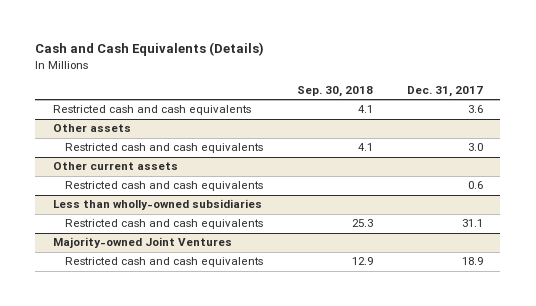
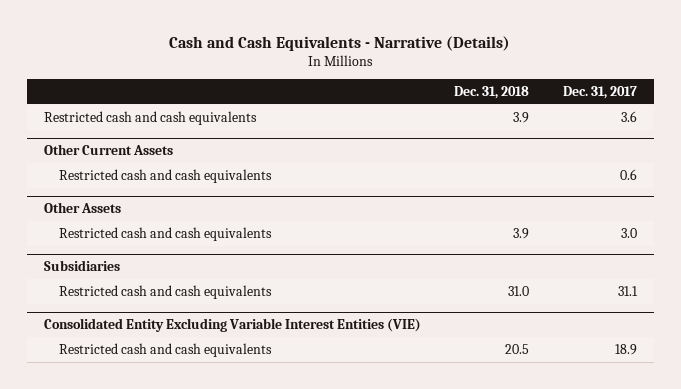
- Cash and Cash Equivalents (Details)
+ Cash and Cash Equivalents - Narrative (Details)
- | Sep. 30, 2018 | Dec. 31, 2017
+ | Dec. 31, 2018 | Dec. 31, 2017
- Other assets
- Restricted cash and cash equivalents | 4.1 | 3.0
- Other current assets
+ Other Current Assets
- Less than wholly-owned subsidiaries
+ Other Assets
+ Restricted cash and cash equivalents | 3.9 | 3.0
+ Subsidiaries
- Majority-owned Joint Ventures
+ Consolidated Entity Excluding Variable Interest Entities (VIE)

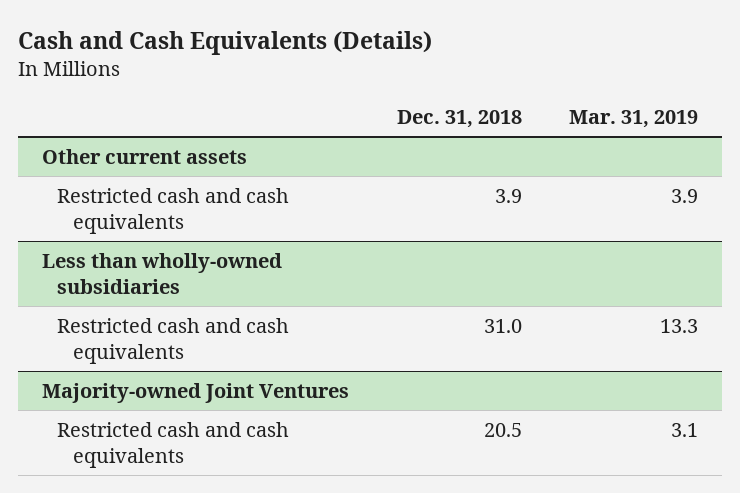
- Cash and Cash Equivalents - Narrative (Details)
+ Cash and Cash Equivalents (Details)
- | Dec. 31, 2018 | Dec. 31, 2017
+ | Dec. 31, 2018 | Mar. 31, 2019
- Restricted cash and cash equivalents | 3.9 | 3.6
- Other Current Assets
- Restricted cash and cash equivalents | | 0.6
- Other Assets
+ Other current assets
- Subsidiaries
+ Less than wholly-owned subsidiaries
- Consolidated Entity Excluding Variable Interest Entities (VIE)
+ Majority-owned Joint Ventures

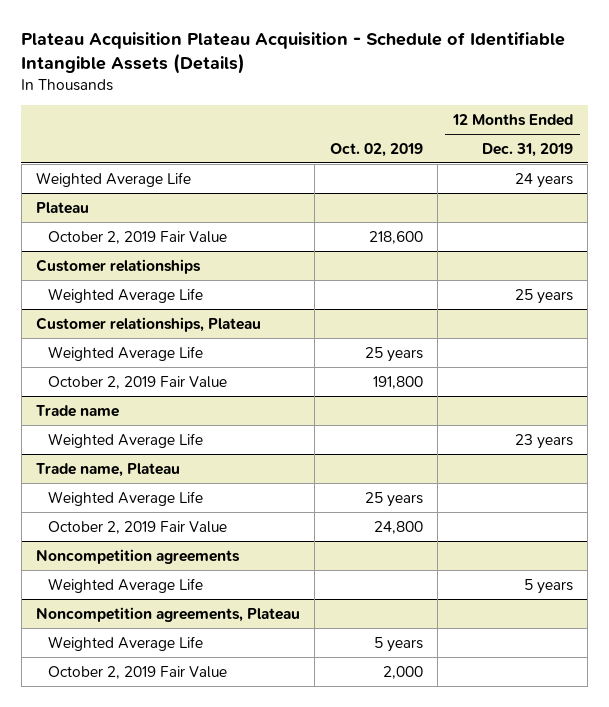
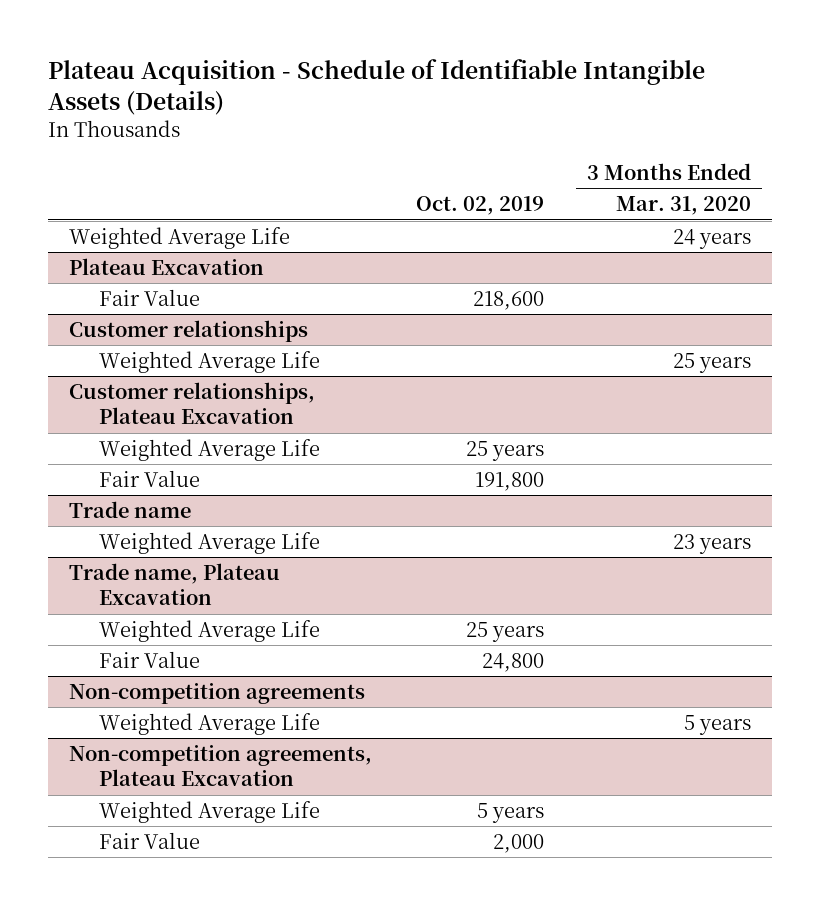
- Plateau Acquisition Plateau Acquisition - Schedule of Identifiable Intangible Assets (Details)
+ Plateau Acquisition - Schedule of Identifiable Intangible Assets (Details)
- | Oct. 02, 2019 | 12 Months Ended Dec. 31, 2019
+ | Oct. 02, 2019 | 3 Months Ended Mar. 31, 2020
- Plateau
- October 2, 2019 Fair Value | 218,600 |
+ Plateau Excavation
+ Fair Value | 218,600 |
- Customer relationships, Plateau
+ Customer relationships, Plateau Excavation
- October 2, 2019 Fair Value | 191,800 |
+ Fair Value | 191,800 |
- Trade name, Plateau
+ Trade name, Plateau Excavation
- October 2, 2019 Fair Value | 24,800 |
- Noncompetition agreements
+ Fair Value | 24,800 |
+ Non-competition agreements
- Noncompetition agreements, Plateau
+ Non-competition agreements, Plateau Excavation
- October 2, 2019 Fair Value | 2,000 |
+ Fair Value | 2,000 |

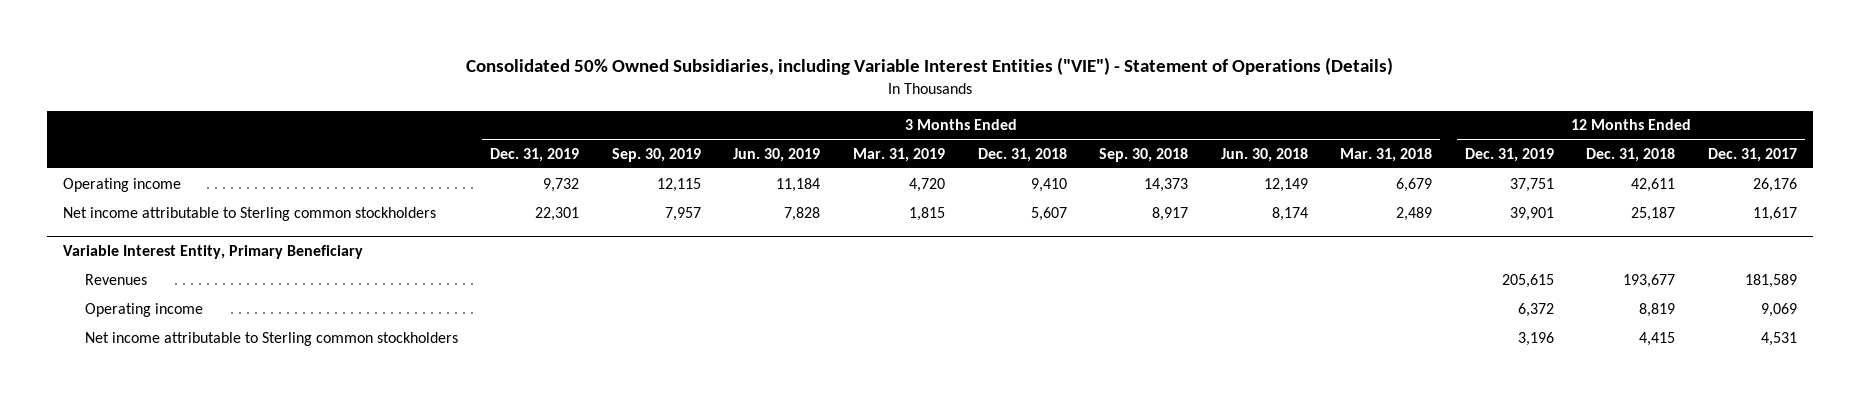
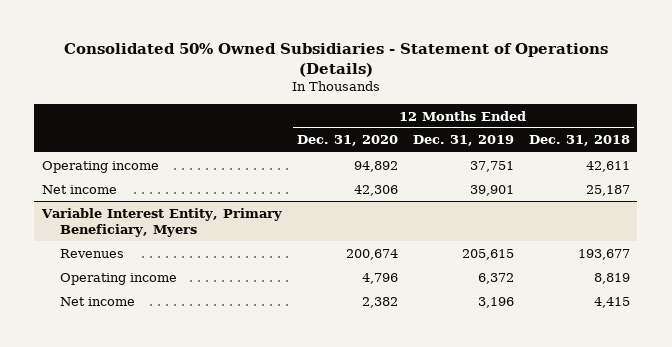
- Consolidated 50% Owned Subsidiaries, including Variable Interest Entities ("VIE") - Statement of Operations (Details)
+ Consolidated 50% Owned Subsidiaries - Statement of Operations (Details)
- | 3 Months Ended Dec. 31, 2019 | 3 Months Ended Sep. 30, 2019 | 3 Months Ended Jun. 30, 2019 | 3 Months Ended Mar. 31, 2019 | 3 Months Ended Dec. 31, 2018 | 3 Months Ended Sep. 30, 2018 | 3 Months Ended Jun. 30, 2018 | 3 Months Ended Mar. 31, 2018 | 12 Months Ended Dec. 31, 2019 | 12 Months Ended Dec. 31, 2018 | 12 Months Ended Dec. 31, 2017
+ | 12 Months Ended Dec. 31, 2020 | 12 Months Ended Dec. 31, 2019 | 12 Months Ended Dec. 31, 2018
- Net income attributable to Sterling common stockholders | 22,301 | 7,957 | 7,828 | 1,815 | 5,607 | 8,917 | 8,174 | 2,489 | 39,901 | 25,187 | 11,617
- Variable Interest Entity, Primary Beneficiary
+ Net income | 42,306 | 39,901 | 25,187
+ Variable Interest Entity, Primary Beneficiary, Myers
- Net income attributable to Sterling common stockholders | | | | | | | | | 3,196 | 4,415 | 4,531
+ Net income | 2,382 | 3,196 | 4,415

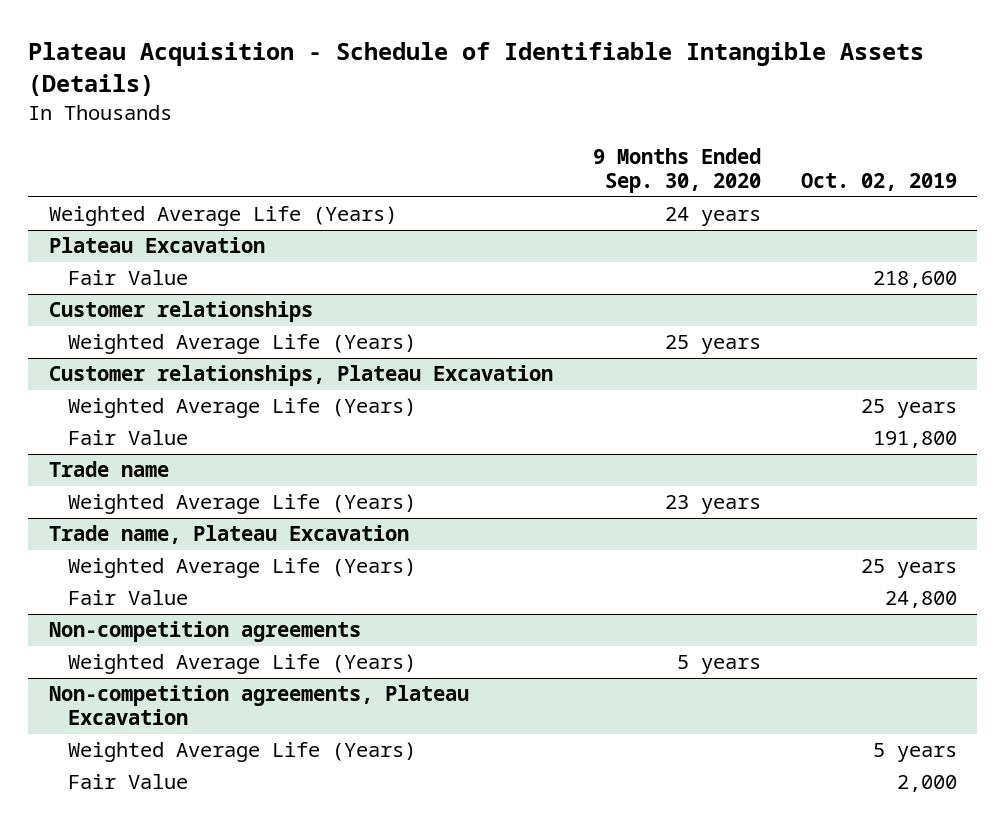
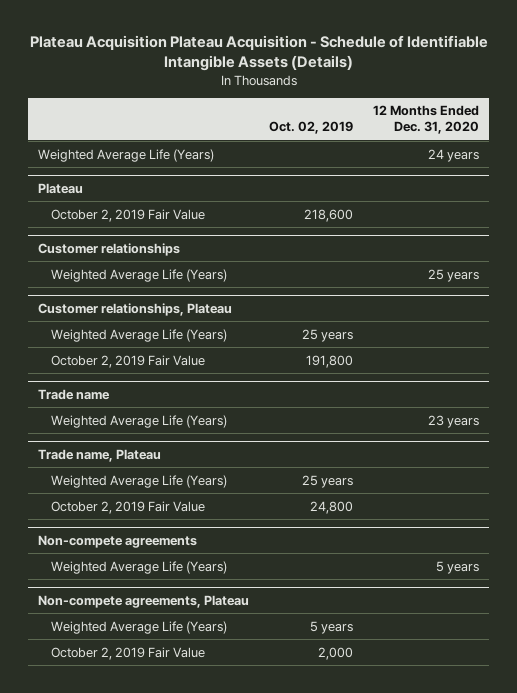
- Plateau Acquisition - Schedule of Identifiable Intangible Assets (Details)
+ Plateau Acquisition Plateau Acquisition - Schedule of Identifiable Intangible Assets (Details)
- | 9 Months Ended Sep. 30, 2020 | Oct. 02, 2019
+ | Oct. 02, 2019 | 12 Months Ended Dec. 31, 2020
- Plateau Excavation
- Fair Value | | 218,600
+ Plateau
+ October 2, 2019 Fair Value | 218,600 |
- Customer relationships, Plateau Excavation
+ Customer relationships, Plateau
- Fair Value | | 191,800
+ October 2, 2019 Fair Value | 191,800 |
- Trade name, Plateau Excavation
+ Trade name, Plateau
- Fair Value | | 24,800
- Non-competition agreements
+ October 2, 2019 Fair Value | 24,800 |
+ Non-compete agreements
- Non-competition agreements, Plateau Excavation
+ Non-compete agreements, Plateau
- Fair Value | | 2,000
+ October 2, 2019 Fair Value | 2,000 |

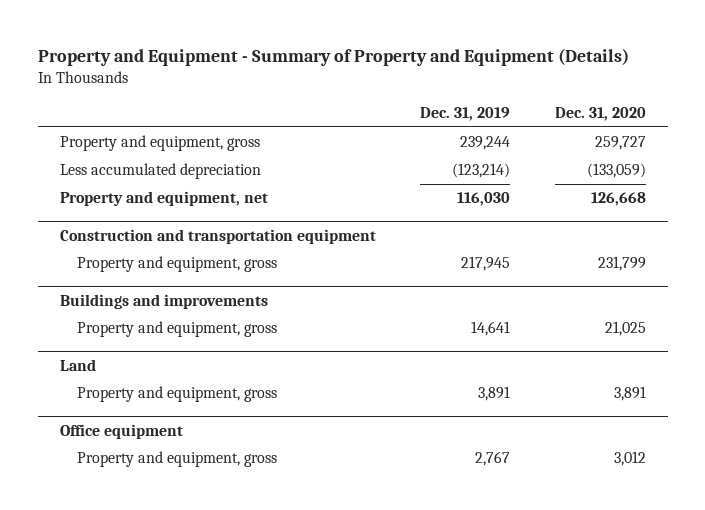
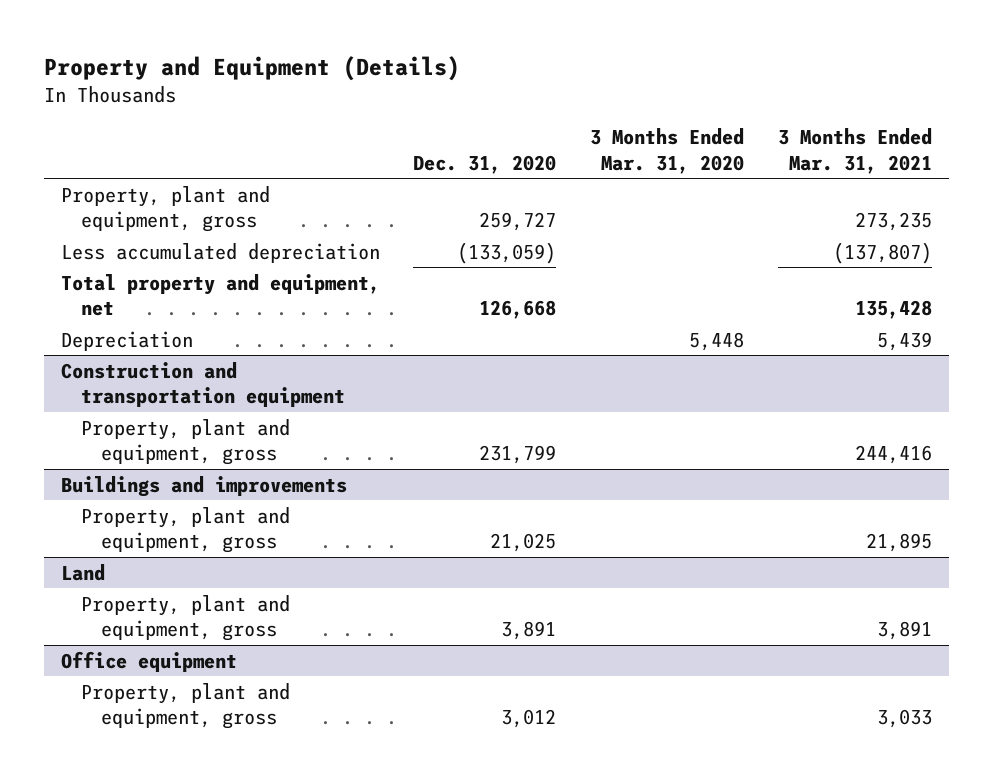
- Property and Equipment - Summary of Property and Equipment (Details)
+ Property and Equipment (Details)
- | Dec. 31, 2019 | Dec. 31, 2020
+ | Dec. 31, 2020 | 3 Months Ended Mar. 31, 2020 | 3 Months Ended Mar. 31, 2021
- Property and equipment, gross | 239,244 | 259,727
+ Property, plant and equipment, gross | 259,727 | | 273,235
- Property and equipment, net | 116,030 | 126,668
+ Total property and equipment, net | 126,668 | | 135,428
+ Depreciation | | 5,448 | 5,439
@ Construction and transportation equipment
- Property and equipment, gross | 217,945 | 231,799
+ Property, plant and equipment, gross | 231,799 | | 244,416
@ Buildings and improvements
- Property and equipment, gross | 14,641 | 21,025
+ Property, plant and equipment, gross | 21,025 | | 21,895
@ Land
- Property and equipment, gross | 3,891 | 3,891
+ Property, plant and equipment, gross | 3,891 | | 3,891
@ Office equipment
- Property and equipment, gross | 2,767 | 3,012
+ Property, plant and equipment, gross | 3,012 | | 3,033

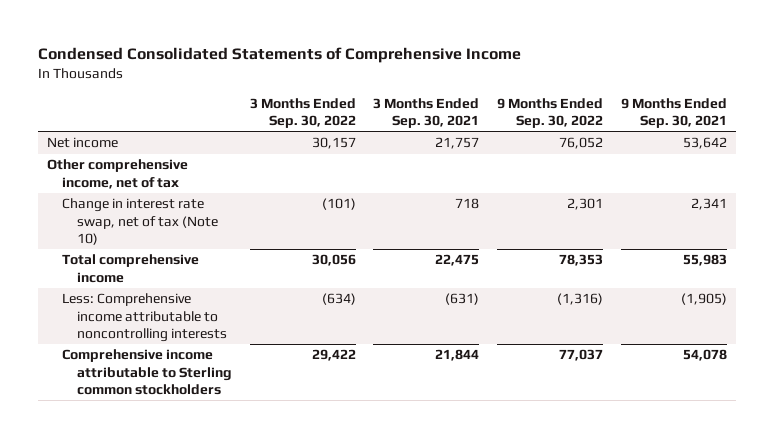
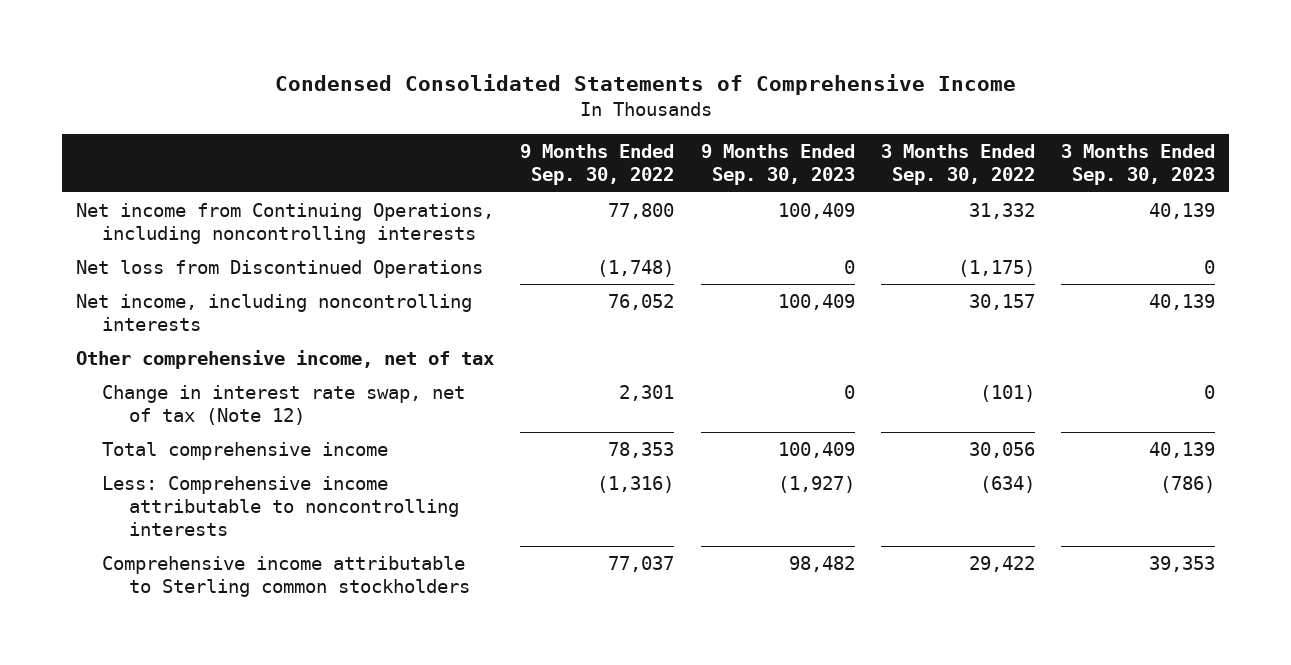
- | 3 Months Ended Sep. 30, 2022 | 3 Months Ended Sep. 30, 2021 | 9 Months Ended Sep. 30, 2022 | 9 Months Ended Sep. 30, 2021
+ | 9 Months Ended Sep. 30, 2022 | 9 Months Ended Sep. 30, 2023 | 3 Months Ended Sep. 30, 2022 | 3 Months Ended Sep. 30, 2023
- Net income | 30,157 | 21,757 | 76,052 | 53,642
+ Net income from Continuing Operations, including noncontrolling interests | 77,800 | 100,409 | 31,332 | 40,139
+ Net loss from Discontinued Operations | (1,748) | 0 | (1,175) | 0
+ Net income, including noncontrolling interests | 76,052 | 100,409 | 30,157 | 40,139
- Change in interest rate swap, net of tax (Note 10) | (101) | 718 | 2,301 | 2,341
+ Change in interest rate swap, net of tax (Note 12) | 2,301 | 0 | (101) | 0

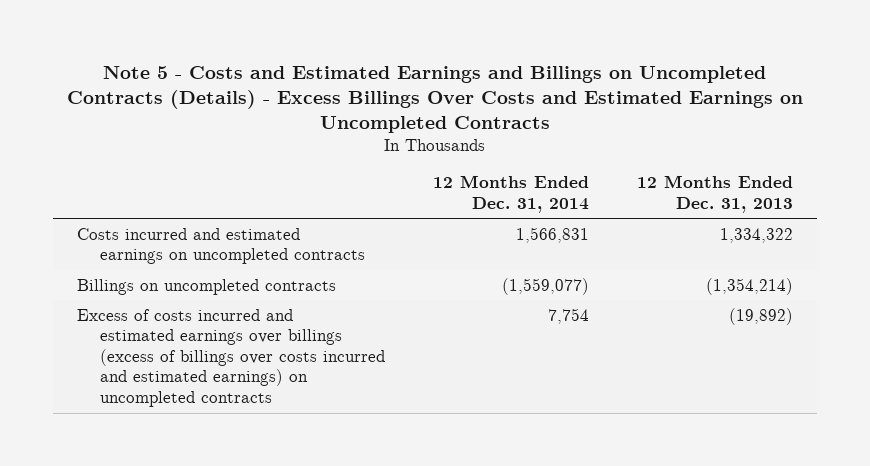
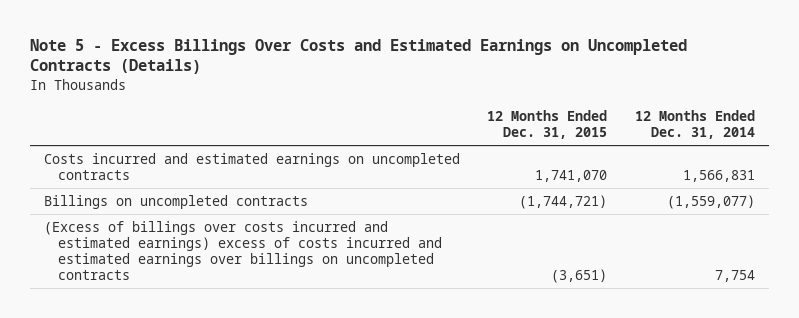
- Note 5 - Costs and Estimated Earnings and Billings on Uncompleted Contracts (Details) - Excess Billings Over Costs and Estimated Earnings on Uncompleted Contracts
+ Note 5 - Excess Billings Over Costs and Estimated Earnings on Uncompleted Contracts (Details)
- | 12 Months Ended Dec. 31, 2014 | 12 Months Ended Dec. 31, 2013
+ | 12 Months Ended Dec. 31, 2015 | 12 Months Ended Dec. 31, 2014
- Excess of costs incurred and estimated earnings over billings (excess of billings over costs incurred and estimated earnings) on uncompleted contracts | 7,754 | (19,892)
+ (Excess of billings over costs incurred and estimated earnings) excess of costs incurred and estimated earnings over billings on uncompleted contracts | (3,651) | 7,754

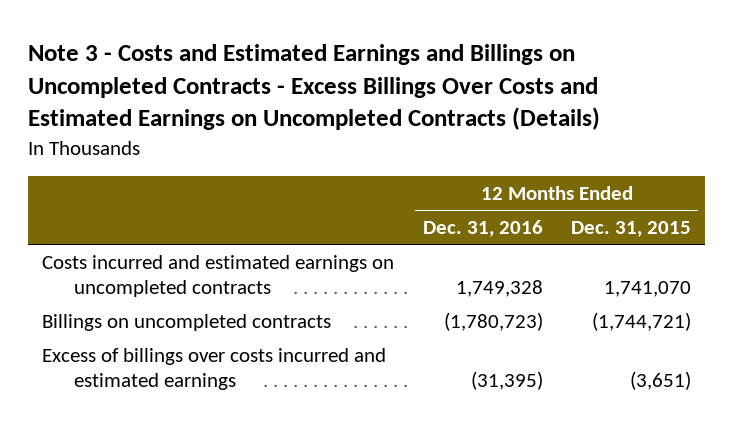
- Note 5 - Excess Billings Over Costs and Estimated Earnings on Uncompleted Contracts (Details)
+ Note 3 - Costs and Estimated Earnings and Billings on Uncompleted Contracts - Excess Billings Over Costs and Estimated Earnings on Uncompleted Contracts (Details)
- | 12 Months Ended Dec. 31, 2015 | 12 Months Ended Dec. 31, 2014
+ | 12 Months Ended Dec. 31, 2016 | 12 Months Ended Dec. 31, 2015
- (Excess of billings over costs incurred and estimated earnings) excess of costs incurred and estimated earnings over billings on uncompleted contracts | (3,651) | 7,754
+ Excess of billings over costs incurred and estimated earnings | (31,395) | (3,651)

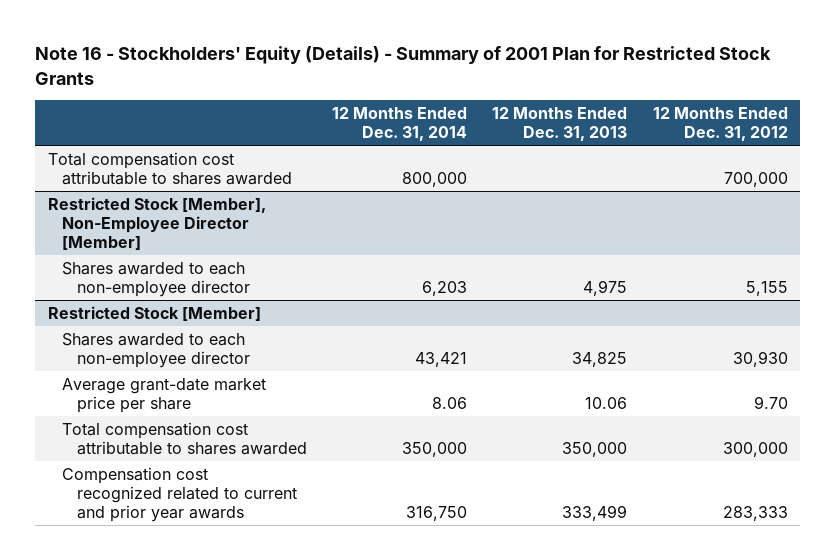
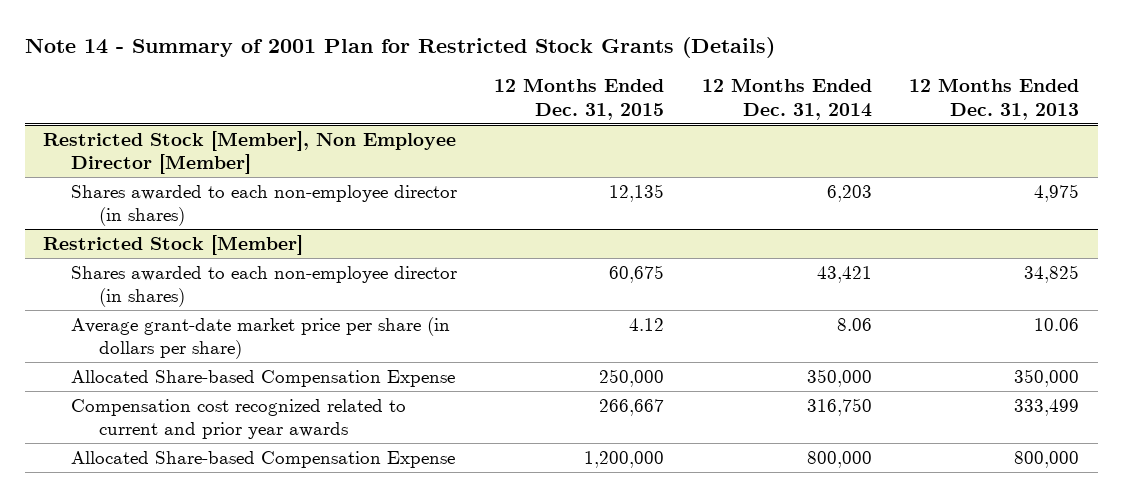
- Note 16 - Stockholders' Equity (Details) - Summary of 2001 Plan for Restricted Stock Grants
+ Note 14 - Summary of 2001 Plan for Restricted Stock Grants (Details)
- | 12 Months Ended Dec. 31, 2014 | 12 Months Ended Dec. 31, 2013 | 12 Months Ended Dec. 31, 2012
+ | 12 Months Ended Dec. 31, 2015 | 12 Months Ended Dec. 31, 2014 | 12 Months Ended Dec. 31, 2013
- Total compensation cost attributable to shares awarded | 800,000 | | 700,000
- Restricted Stock [Member], Non-Employee Director [Member]
- Shares awarded to each non-employee director | 6,203 | 4,975 | 5,155
+ Restricted Stock [Member], Non Employee Director [Member]
+ Shares awarded to each non-employee director (in shares) | 12,135 | 6,203 | 4,975
@ Restricted Stock [Member]
- Shares awarded to each non-employee director | 43,421 | 34,825 | 30,930
- Average grant-date market price per share | 8.06 | 10.06 | 9.70
- Total compensation cost attributable to shares awarded | 350,000 | 350,000 | 300,000
+ Shares awarded to each non-employee director (in shares) | 60,675 | 43,421 | 34,825
+ Average grant-date market price per share (in dollars per share) | 4.12 | 8.06 | 10.06
+ Allocated Share-based Compensation Expense | 250,000 | 350,000 | 350,000
+ Allocated Share-based Compensation Expense | 1,200,000 | 800,000 | 800,000

